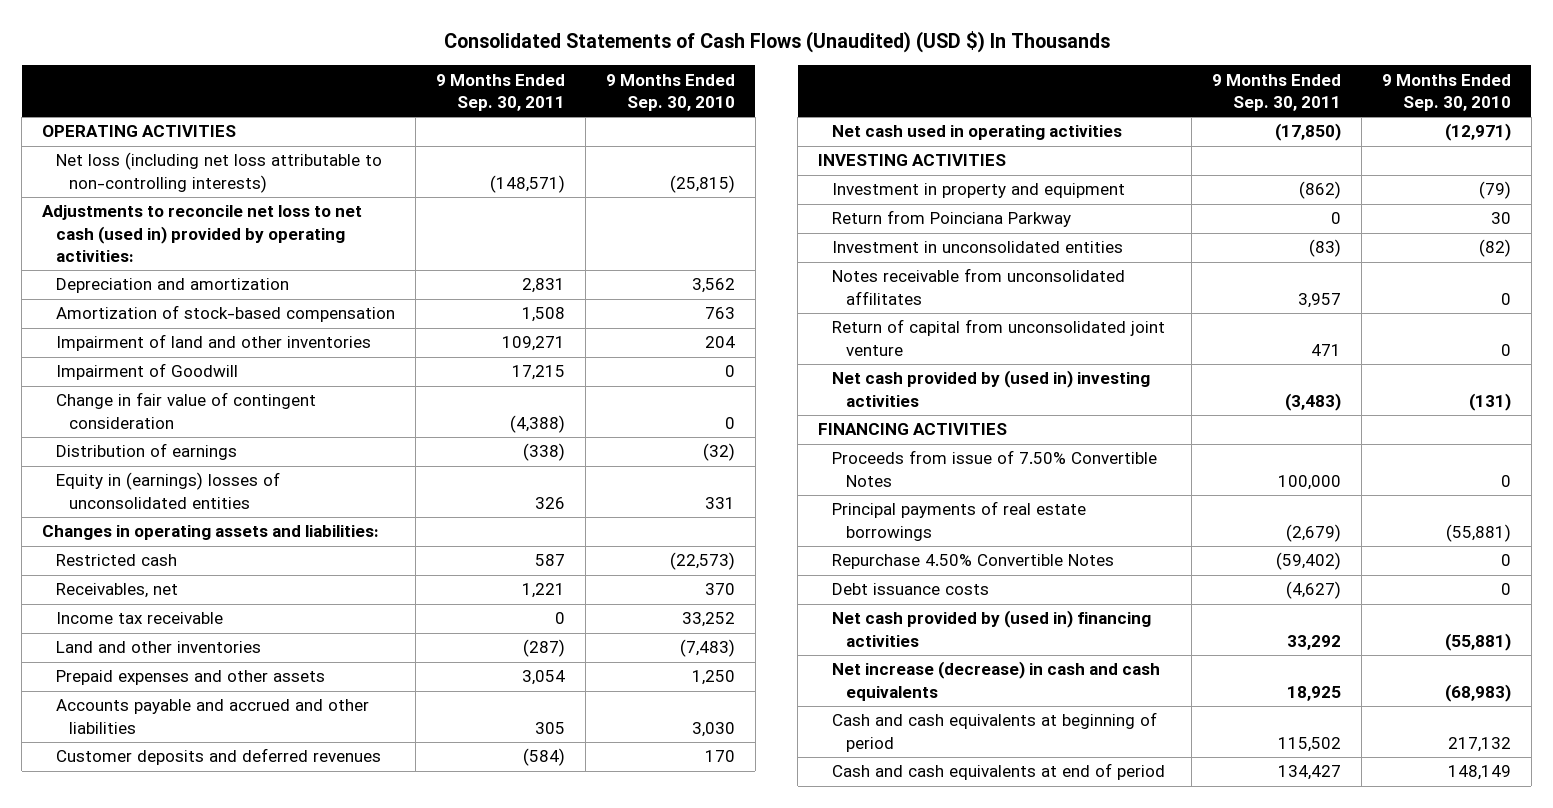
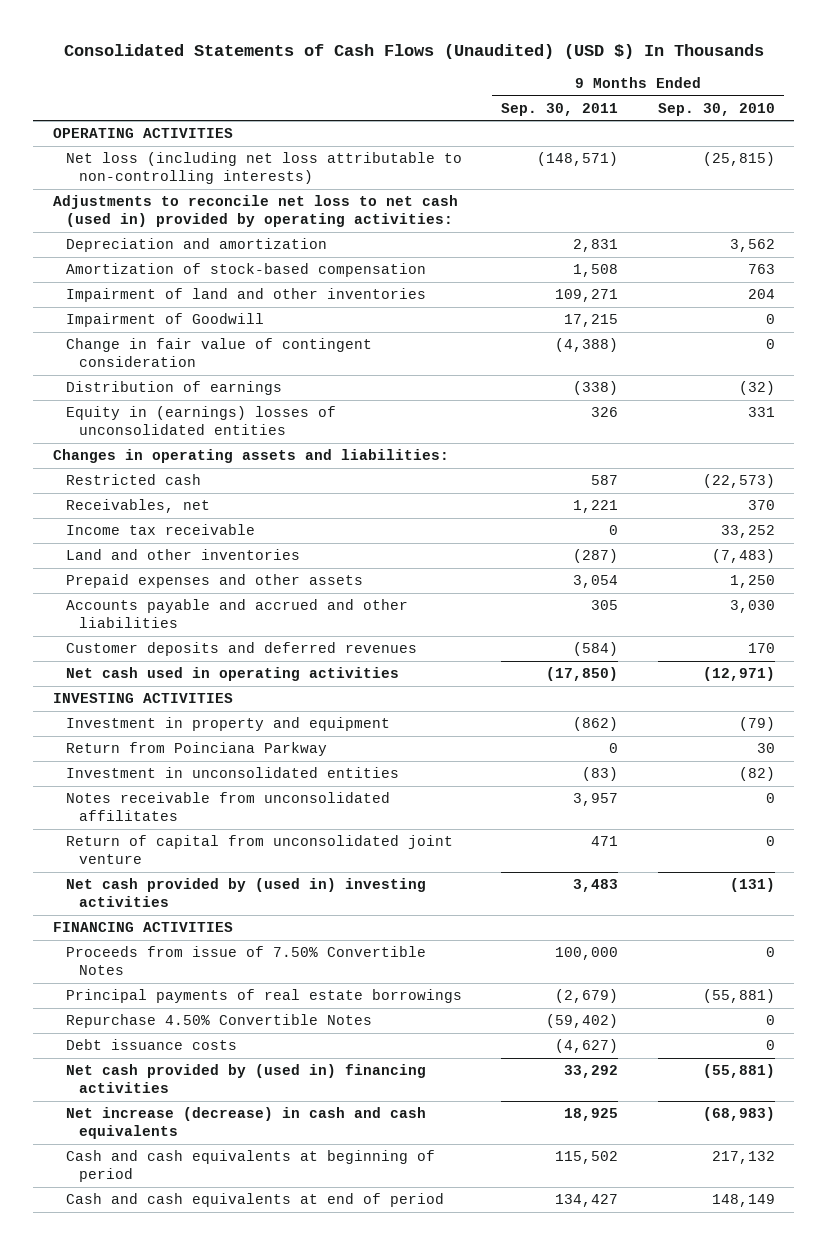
- Net cash provided by (used in) investing activities | (3,483) | (131)
+ Net cash provided by (used in) investing activities | 3,483 | (131)

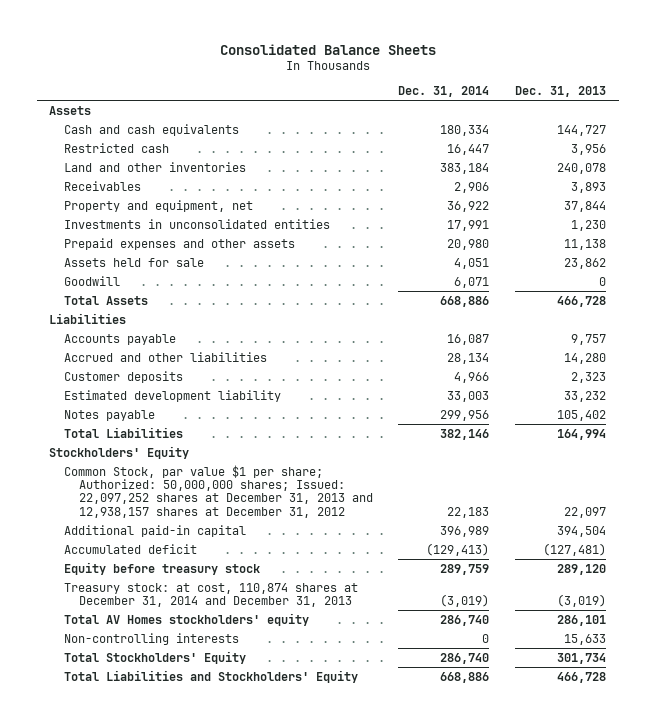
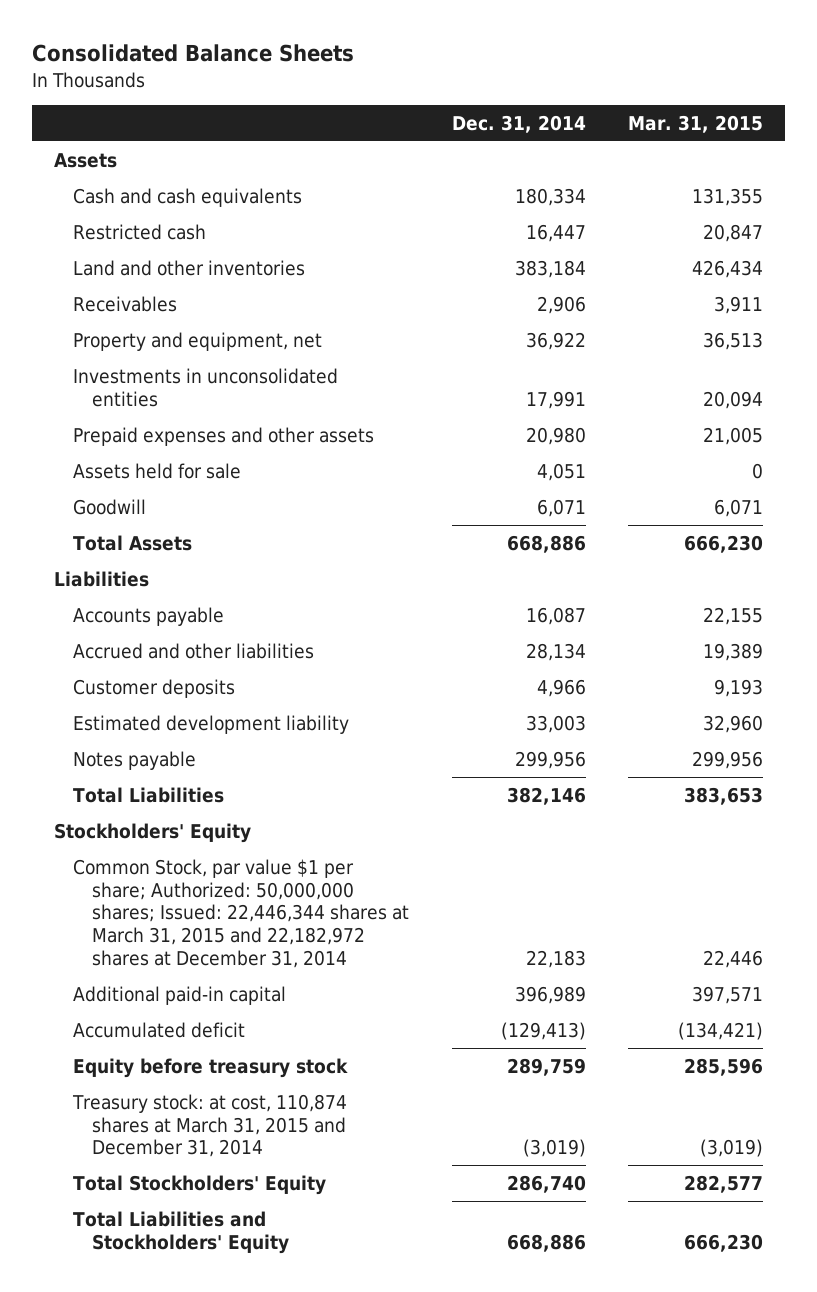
- | Dec. 31, 2014 | Dec. 31, 2013
+ | Dec. 31, 2014 | Mar. 31, 2015
- Common Stock, par value $1 per share; Authorized: 50,000,000 shares; Issued: 22,097,252 shares at December 31, 2013 and 12,938,157 shares at December 31, 2012 | 22,183 | 22,097
+ Common Stock, par value $1 per share; Authorized: 50,000,000 shares; Issued: 22,446,344 shares at March 31, 2015 and 22,182,972 shares at December 31, 2014 | 22,183 | 22,446
- Treasury stock: at cost, 110,874 shares at December 31, 2014 and December 31, 2013 | (3,019) | (3,019)
- Total AV Homes stockholders' equity | 286,740 | 286,101
- Non-controlling interests | 0 | 15,633
+ Treasury stock: at cost, 110,874 shares at March 31, 2015 and December 31, 2014 | (3,019) | (3,019)

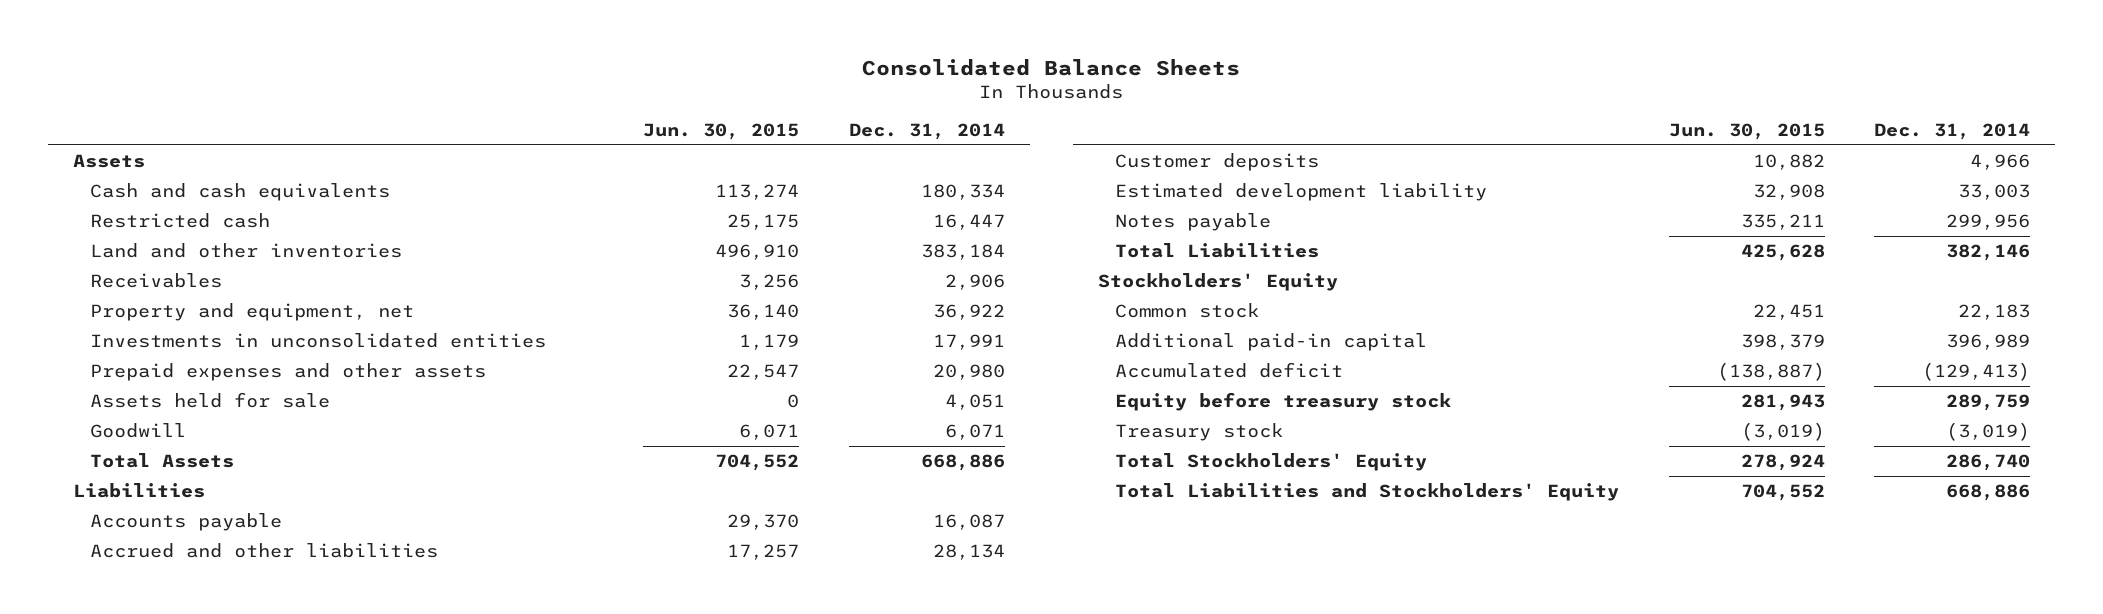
- | Dec. 31, 2014 | Mar. 31, 2015
+ | Jun. 30, 2015 | Dec. 31, 2014
- Common Stock, par value $1 per share; Authorized: 50,000,000 shares; Issued: 22,446,344 shares at March 31, 2015 and 22,182,972 shares at December 31, 2014 | 22,183 | 22,446
+ Common stock | 22,451 | 22,183
- Treasury stock: at cost, 110,874 shares at March 31, 2015 and December 31, 2014 | (3,019) | (3,019)
+ Treasury stock | (3,019) | (3,019)

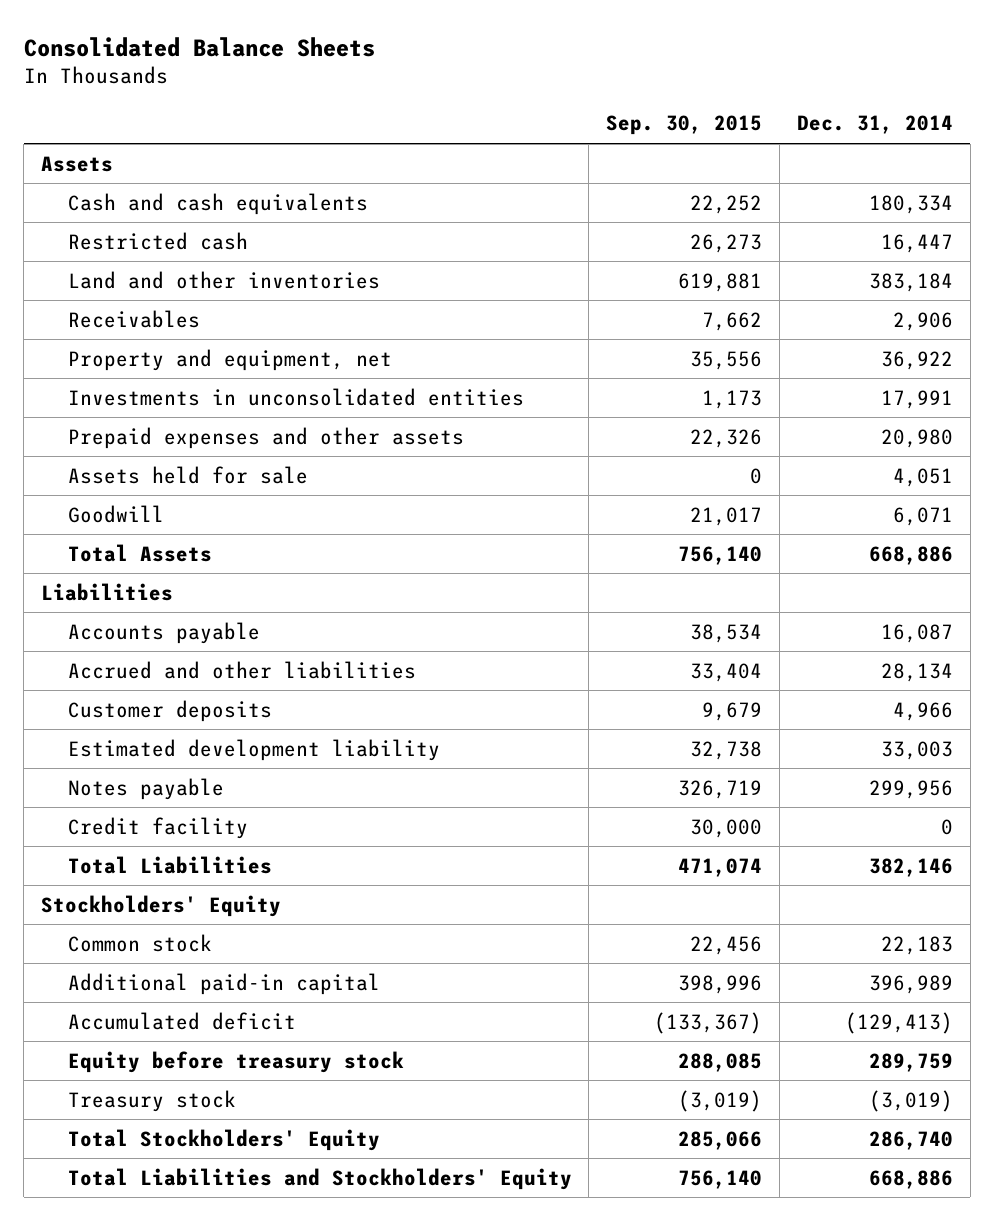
- | Jun. 30, 2015 | Dec. 31, 2014
+ | Sep. 30, 2015 | Dec. 31, 2014
+ Credit facility | 30,000 | 0

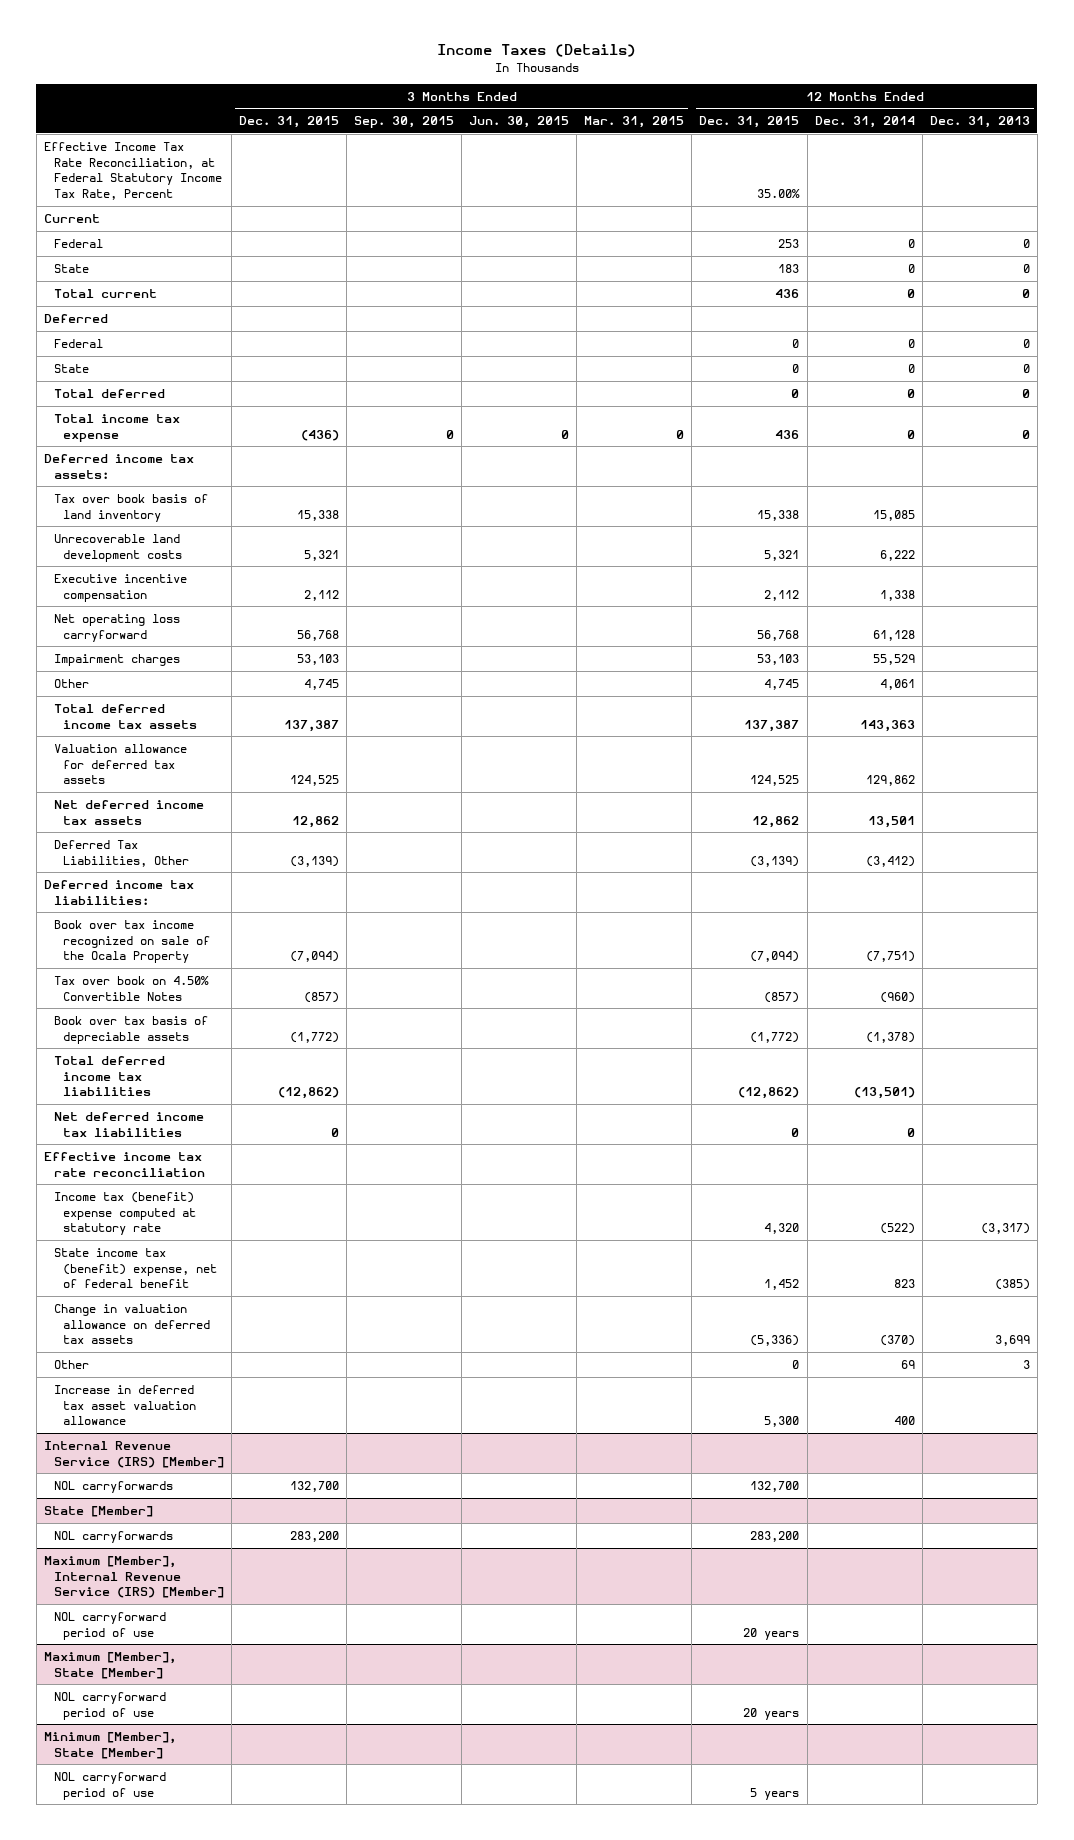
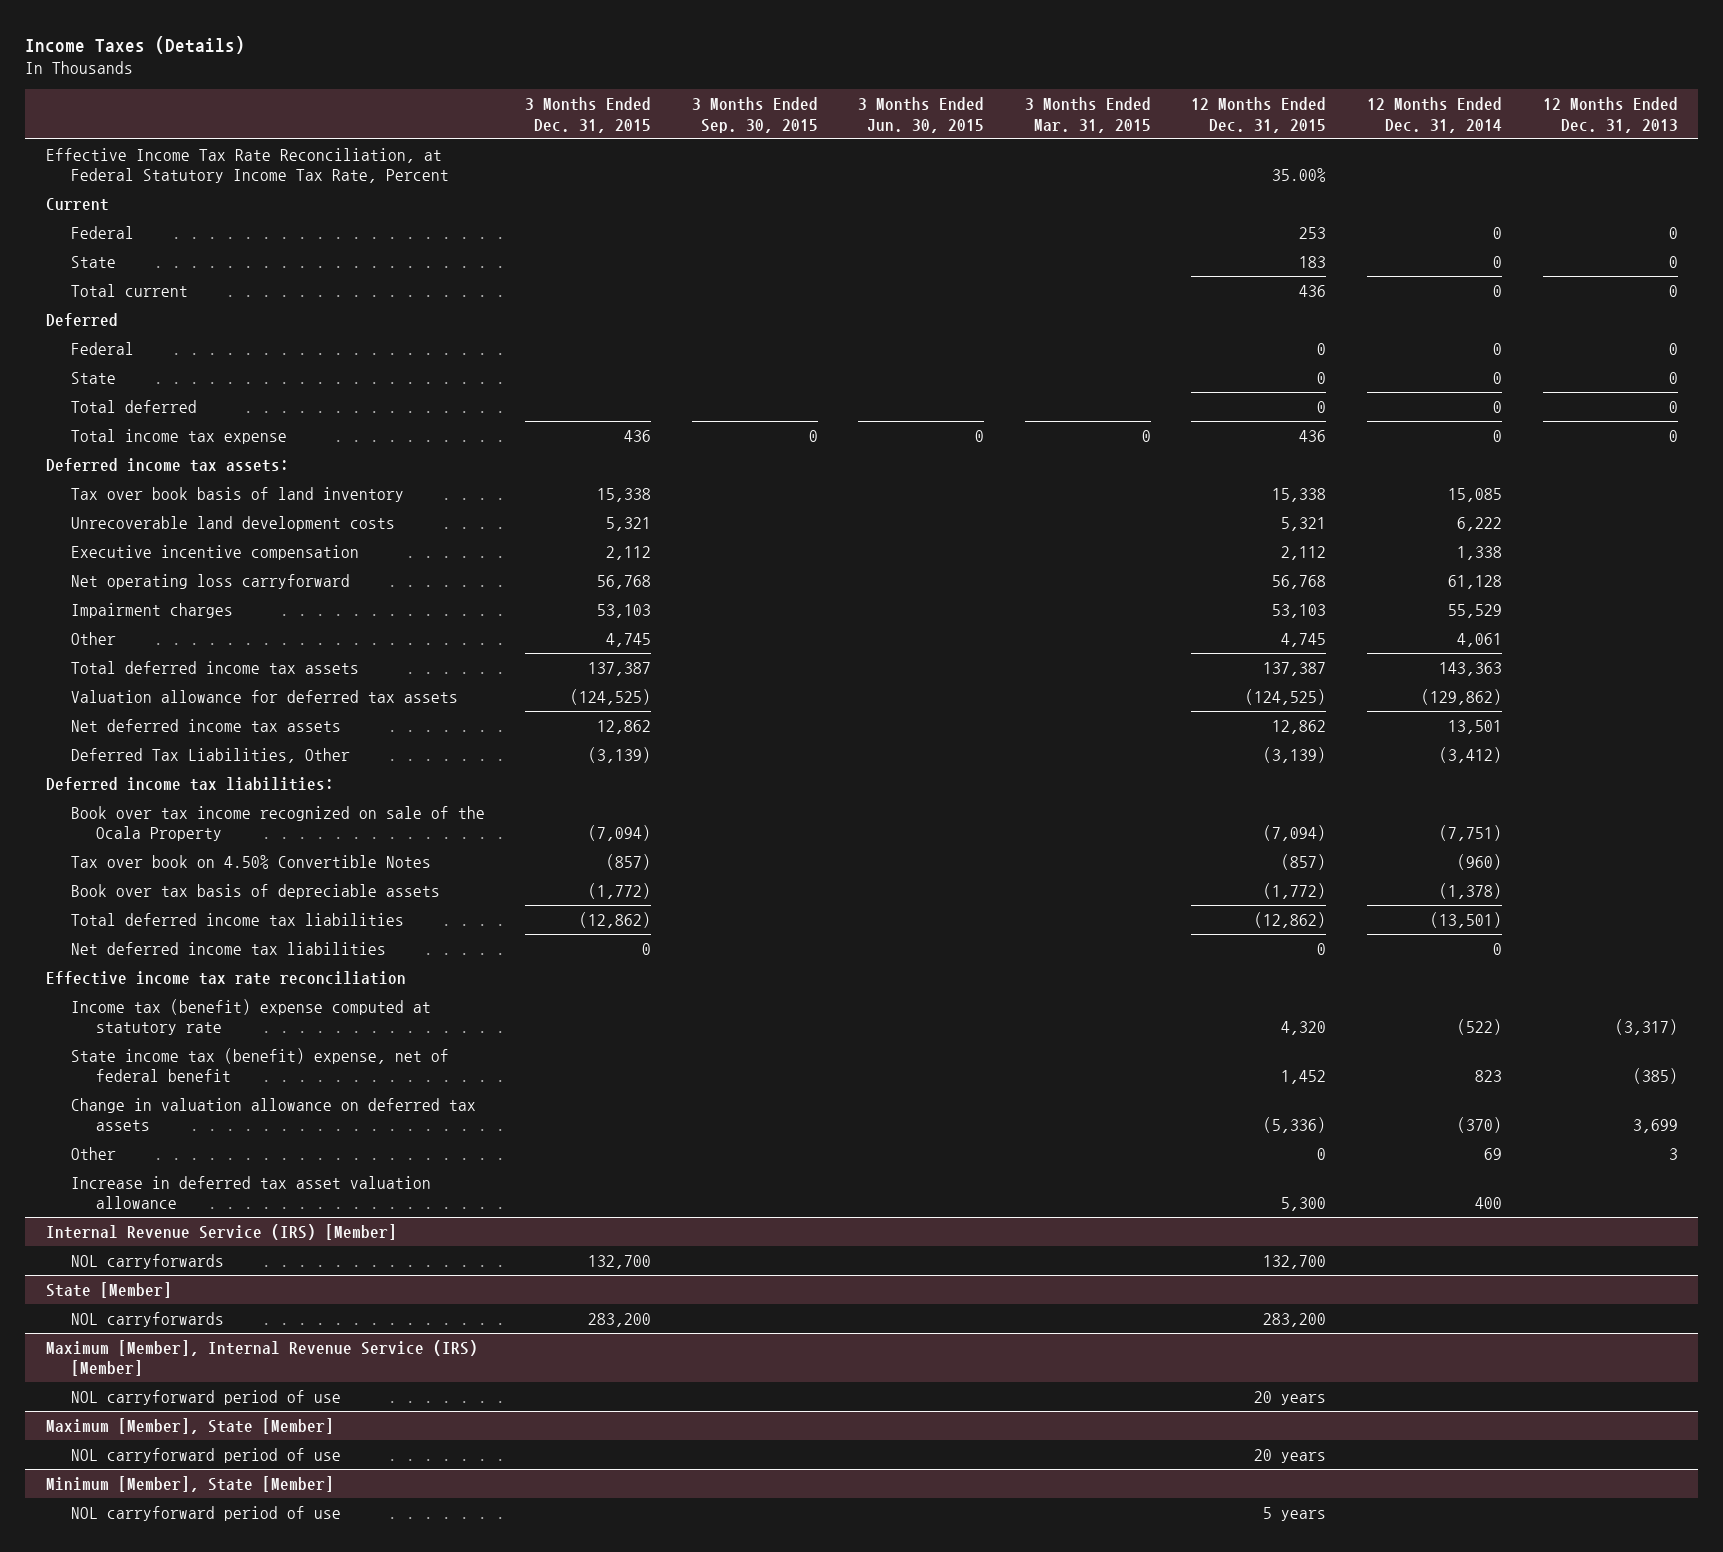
- Total income tax expense | (436) | 0 | 0 | 0 | 436 | 0 | 0
+ Total income tax expense | 436 | 0 | 0 | 0 | 436 | 0 | 0
- Valuation allowance for deferred tax assets | 124,525 | | | | 124,525 | 129,862 |
+ Valuation allowance for deferred tax assets | (124,525) | | | | (124,525) | (129,862) |

